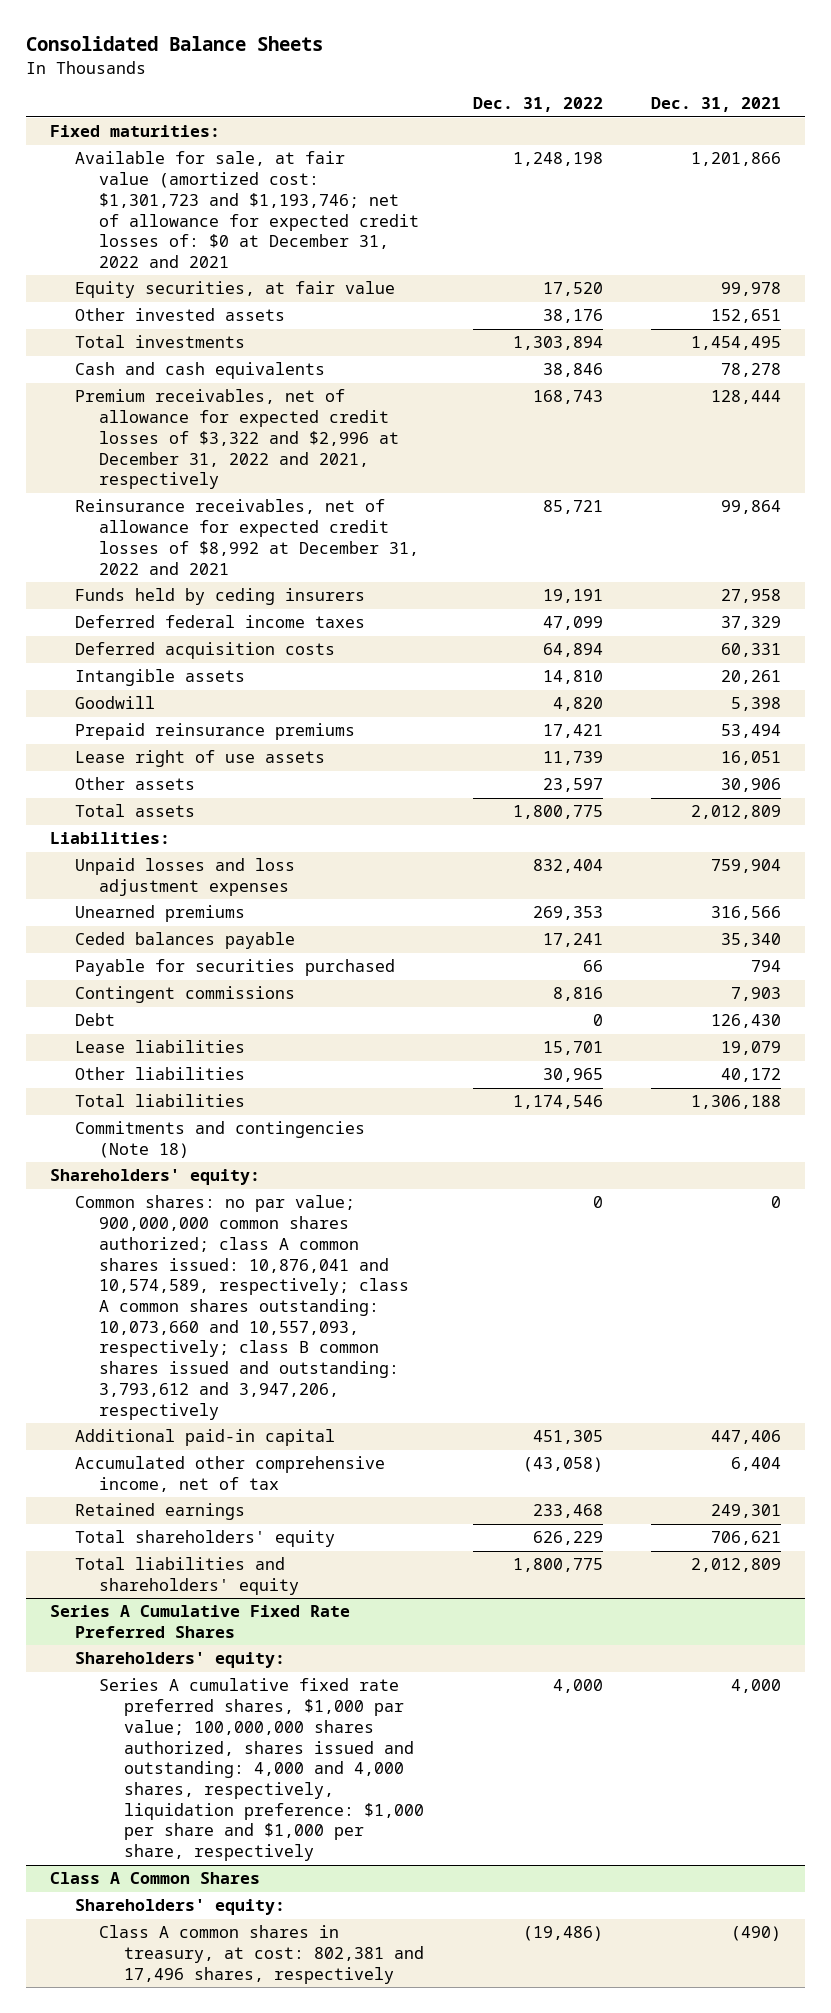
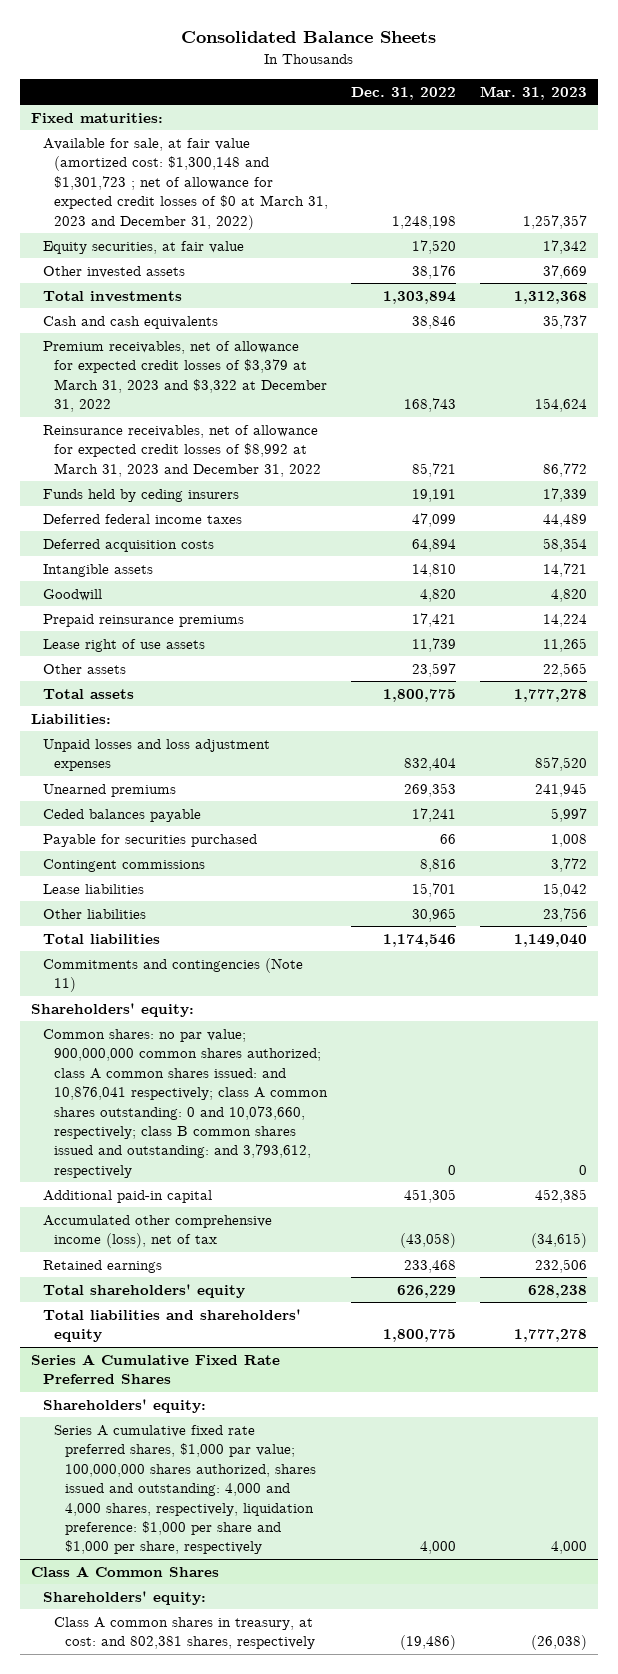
- | Dec. 31, 2022 | Dec. 31, 2021
+ | Dec. 31, 2022 | Mar. 31, 2023
- Available for sale, at fair value (amortized cost: $1,301,723 and $1,193,746; net of allowance for expected credit losses of: $0 at December 31, 2022 and 2021 | 1,248,198 | 1,201,866
+ Available for sale, at fair value (amortized cost: $1,300,148 and $1,301,723 ; net of allowance for expected credit losses of $0 at March 31, 2023 and December 31, 2022) | 1,248,198 | 1,257,357
- Premium receivables, net of allowance for expected credit losses of $3,322 and $2,996 at December 31, 2022 and 2021, respectively | 168,743 | 128,444
- Reinsurance receivables, net of allowance for expected credit losses of $8,992 at December 31, 2022 and 2021 | 85,721 | 99,864
+ Premium receivables, net of allowance for expected credit losses of $3,379 at March 31, 2023 and $3,322 at December 31, 2022 | 168,743 | 154,624
+ Reinsurance receivables, net of allowance for expected credit losses of $8,992 at March 31, 2023 and December 31, 2022 | 85,721 | 86,772
- Debt | 0 | 126,430
- Commitments and contingencies (Note 18)
+ Commitments and contingencies (Note 11)
- Common shares: no par value; 900,000,000 common shares authorized; class A common shares issued: 10,876,041 and 10,574,589, respectively; class A common shares outstanding: 10,073,660 and 10,557,093, respectively; class B common shares issued and outstanding: 3,793,612 and 3,947,206, respectively | 0 | 0
+ Common shares: no par value; 900,000,000 common shares authorized; class A common shares issued: and 10,876,041 respectively; class A common shares outstanding: 0 and 10,073,660, respectively; class B common shares issued and outstanding: and 3,793,612, respectively | 0 | 0
- Accumulated other comprehensive income, net of tax | (43,058) | 6,404
+ Accumulated other comprehensive income (loss), net of tax | (43,058) | (34,615)
@ Class A Common Shares
- Class A common shares in treasury, at cost: 802,381 and 17,496 shares, respectively | (19,486) | (490)
+ Class A common shares in treasury, at cost: and 802,381 shares, respectively | (19,486) | (26,038)

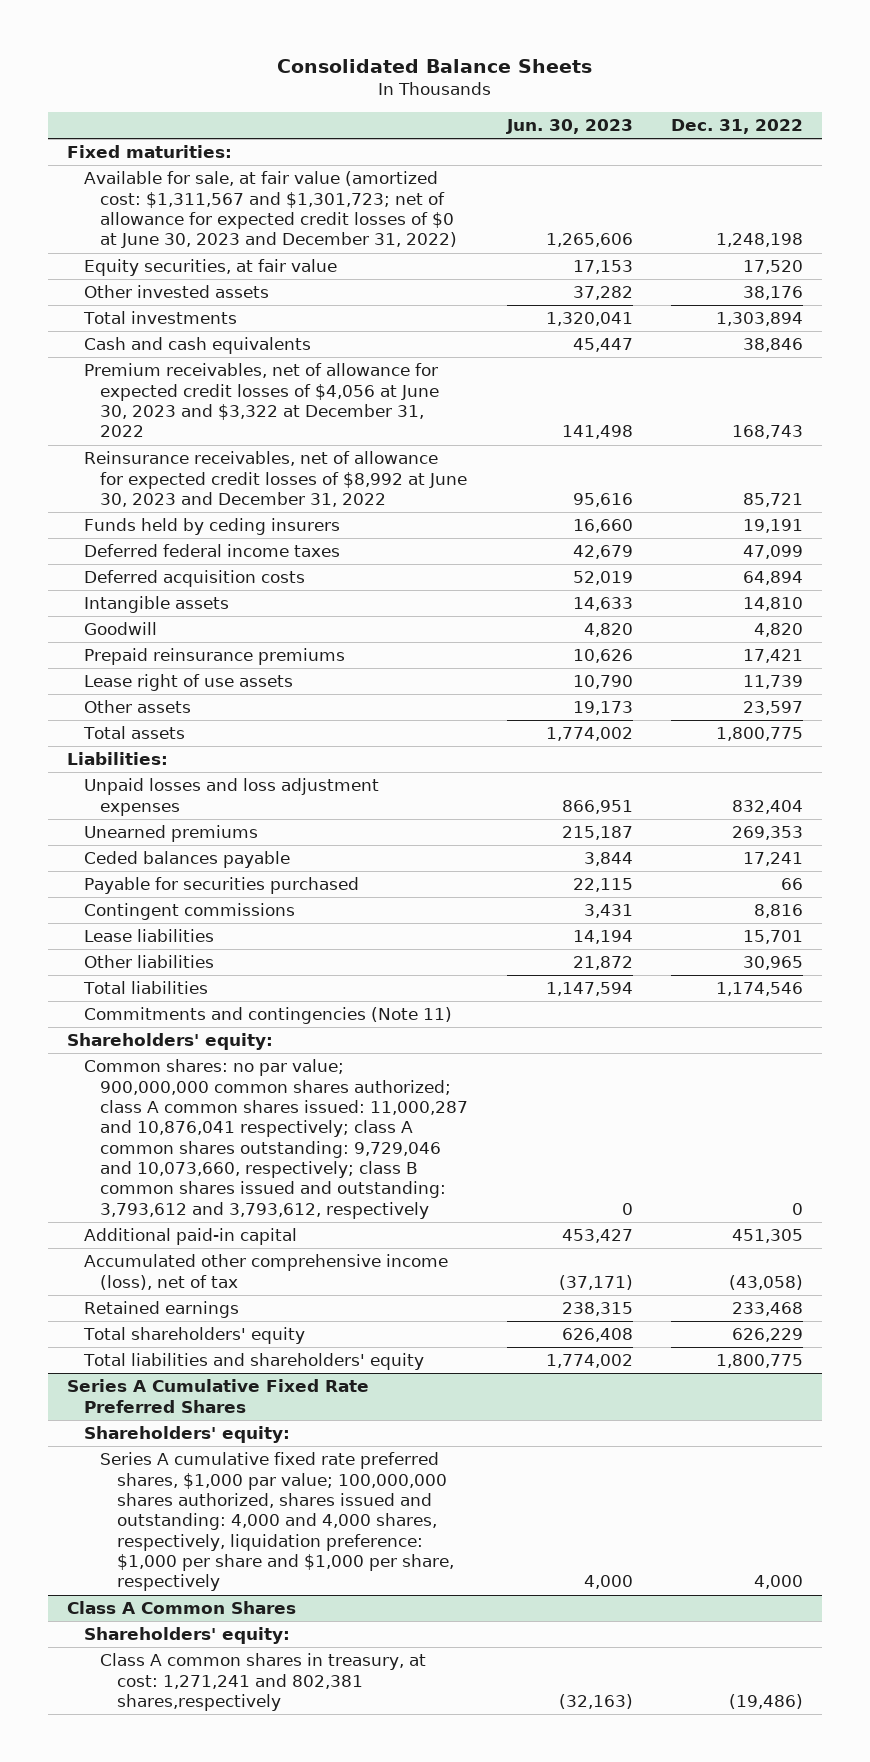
- | Dec. 31, 2022 | Mar. 31, 2023
+ | Jun. 30, 2023 | Dec. 31, 2022
- Available for sale, at fair value (amortized cost: $1,300,148 and $1,301,723 ; net of allowance for expected credit losses of $0 at March 31, 2023 and December 31, 2022) | 1,248,198 | 1,257,357
+ Available for sale, at fair value (amortized cost: $1,311,567 and $1,301,723; net of allowance for expected credit losses of $0 at June 30, 2023 and December 31, 2022) | 1,265,606 | 1,248,198
- Premium receivables, net of allowance for expected credit losses of $3,379 at March 31, 2023 and $3,322 at December 31, 2022 | 168,743 | 154,624
- Reinsurance receivables, net of allowance for expected credit losses of $8,992 at March 31, 2023 and December 31, 2022 | 85,721 | 86,772
+ Premium receivables, net of allowance for expected credit losses of $4,056 at June 30, 2023 and $3,322 at December 31, 2022 | 141,498 | 168,743
+ Reinsurance receivables, net of allowance for expected credit losses of $8,992 at June 30, 2023 and December 31, 2022 | 95,616 | 85,721
- Common shares: no par value; 900,000,000 common shares authorized; class A common shares issued: and 10,876,041 respectively; class A common shares outstanding: 0 and 10,073,660, respectively; class B common shares issued and outstanding: and 3,793,612, respectively | 0 | 0
+ Common shares: no par value; 900,000,000 common shares authorized; class A common shares issued: 11,000,287 and 10,876,041 respectively; class A common shares outstanding: 9,729,046 and 10,073,660, respectively; class B common shares issued and outstanding: 3,793,612 and 3,793,612, respectively | 0 | 0
@ Class A Common Shares
- Class A common shares in treasury, at cost: and 802,381 shares, respectively | (19,486) | (26,038)
+ Class A common shares in treasury, at cost: 1,271,241 and 802,381 shares,respectively | (32,163) | (19,486)

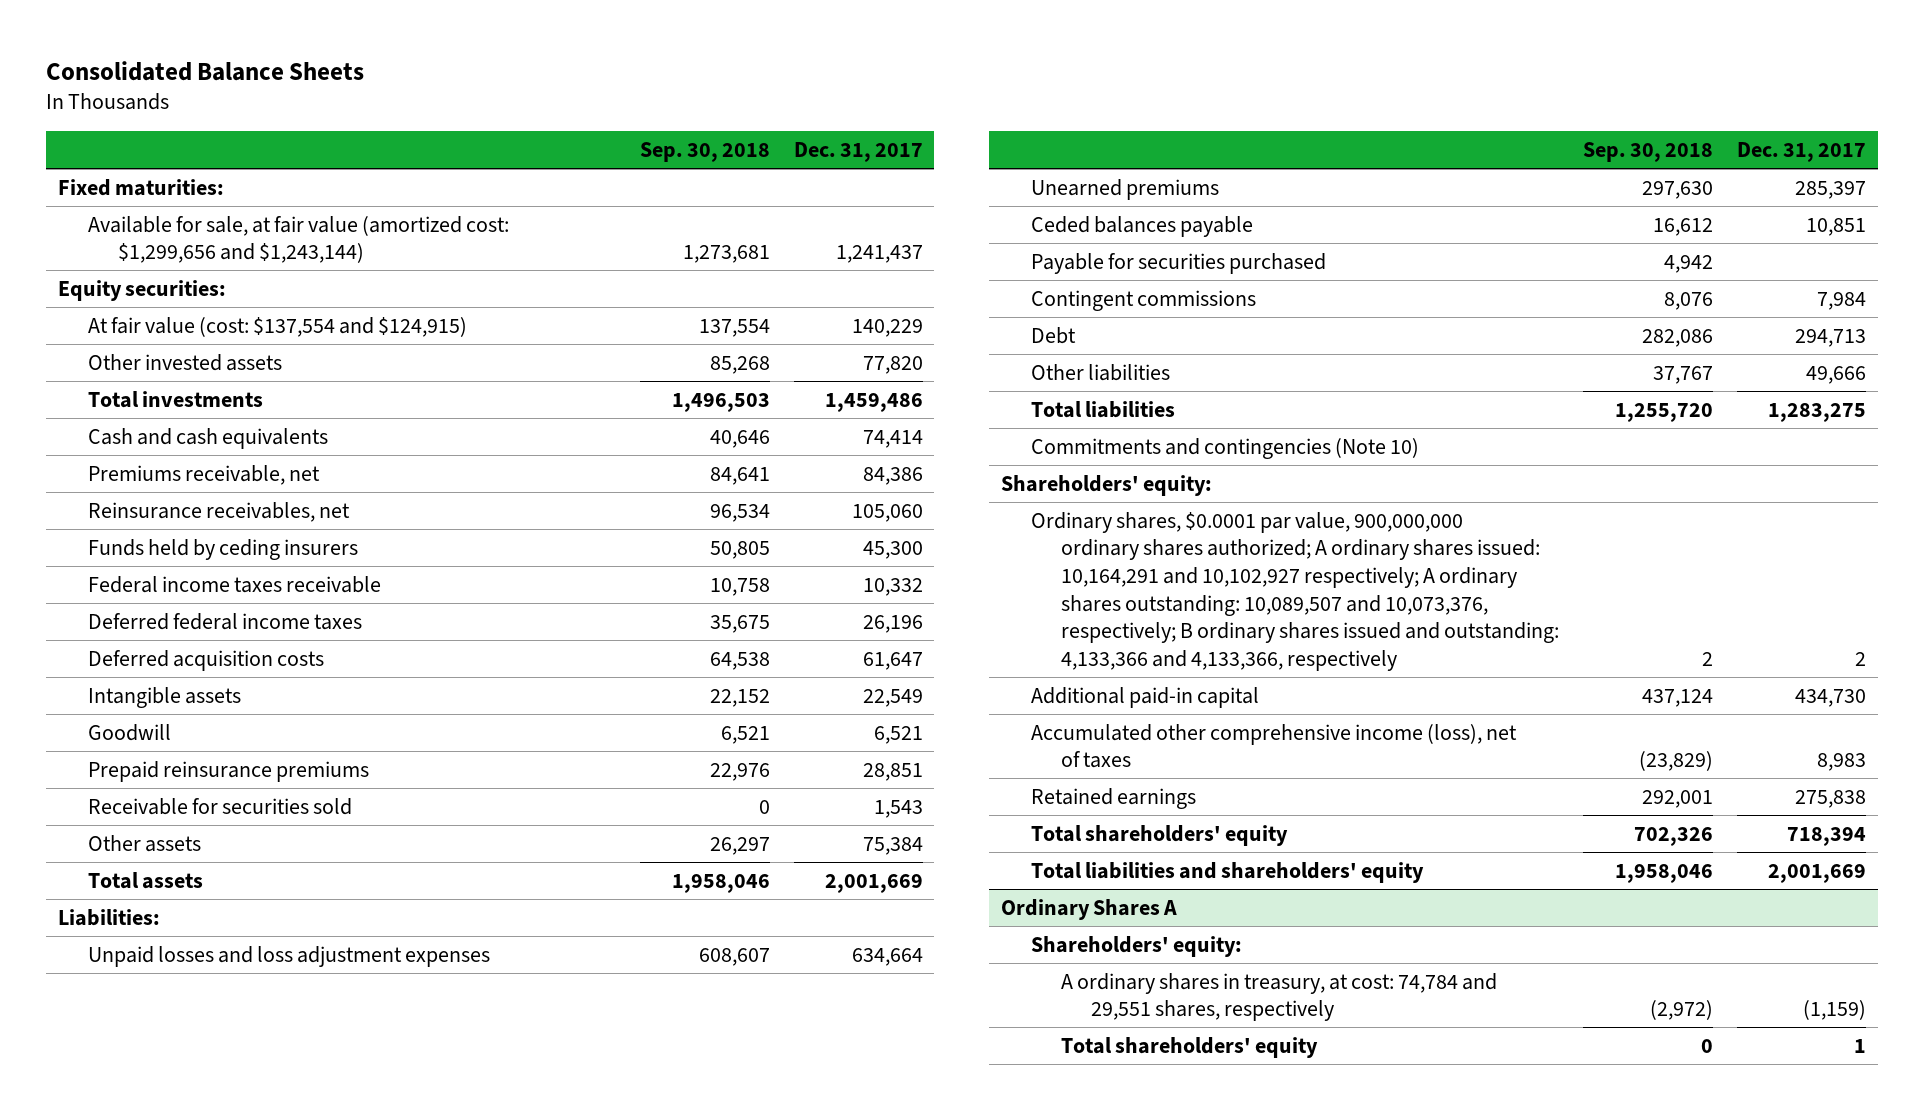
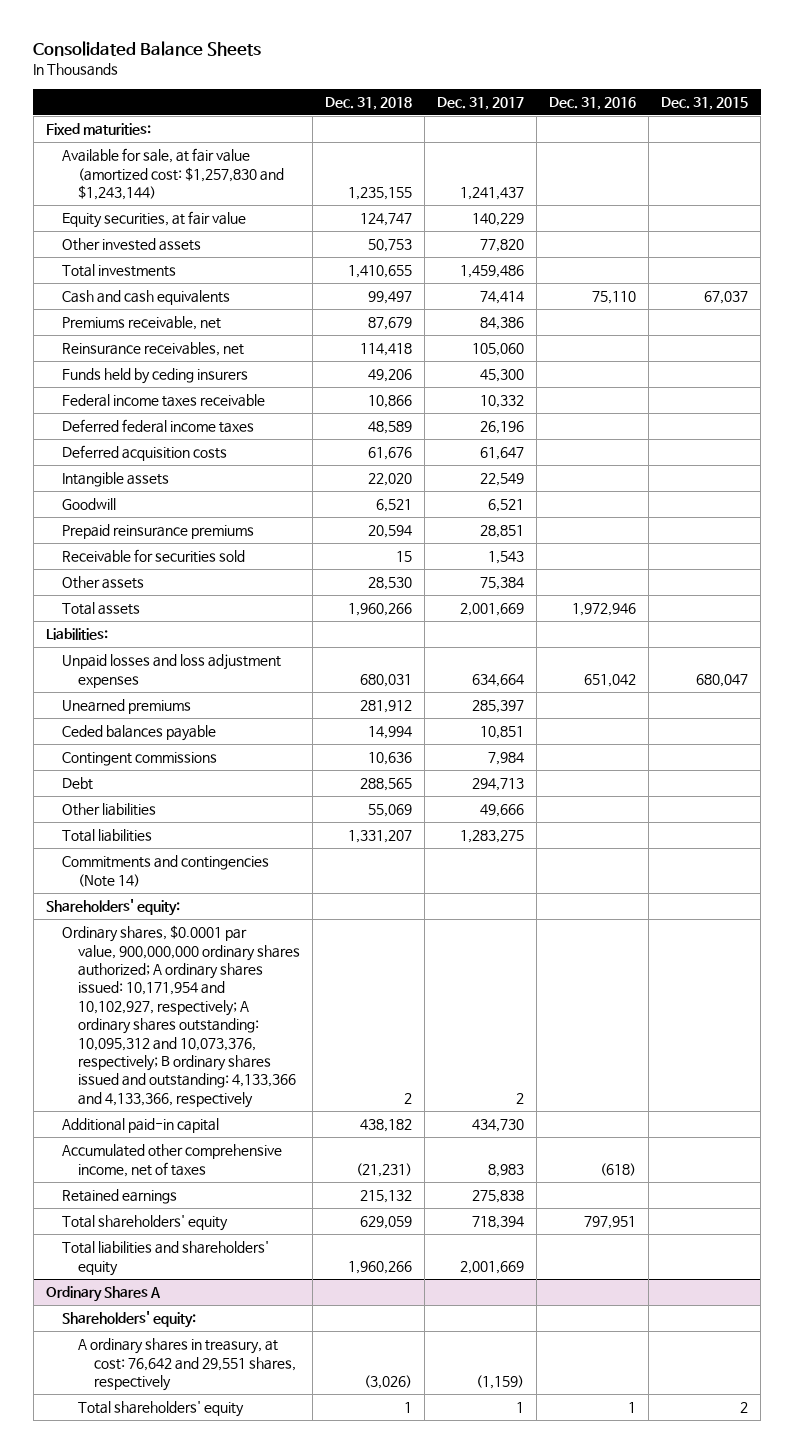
- | Sep. 30, 2018 | Dec. 31, 2017
+ | Dec. 31, 2018 | Dec. 31, 2017 | Dec. 31, 2016 | Dec. 31, 2015
- Available for sale, at fair value (amortized cost: $1,299,656 and $1,243,144) | 1,273,681 | 1,241,437
- Equity securities:
- At fair value (cost: $137,554 and $124,915) | 137,554 | 140,229
+ Available for sale, at fair value (amortized cost: $1,257,830 and $1,243,144) | 1,235,155 | 1,241,437 | |
+ Equity securities, at fair value | 124,747 | 140,229 | |
- Payable for securities purchased | 4,942 |
- Commitments and contingencies (Note 10)
+ Commitments and contingencies (Note 14)
- Ordinary shares, $0.0001 par value, 900,000,000 ordinary shares authorized; A ordinary shares issued: 10,164,291 and 10,102,927 respectively; A ordinary shares outstanding: 10,089,507 and 10,073,376, respectively; B ordinary shares issued and outstanding: 4,133,366 and 4,133,366, respectively | 2 | 2
+ Ordinary shares, $0.0001 par value, 900,000,000 ordinary shares authorized; A ordinary shares issued: 10,171,954 and 10,102,927, respectively; A ordinary shares outstanding: 10,095,312 and 10,073,376, respectively; B ordinary shares issued and outstanding: 4,133,366 and 4,133,366, respectively | 2 | 2 | |
- Accumulated other comprehensive income (loss), net of taxes | (23,829) | 8,983
+ Accumulated other comprehensive income, net of taxes | (21,231) | 8,983 | (618) |
@ Ordinary Shares A
- A ordinary shares in treasury, at cost: 74,784 and 29,551 shares, respectively | (2,972) | (1,159)
+ A ordinary shares in treasury, at cost: 76,642 and 29,551 shares, respectively | (3,026) | (1,159) | |

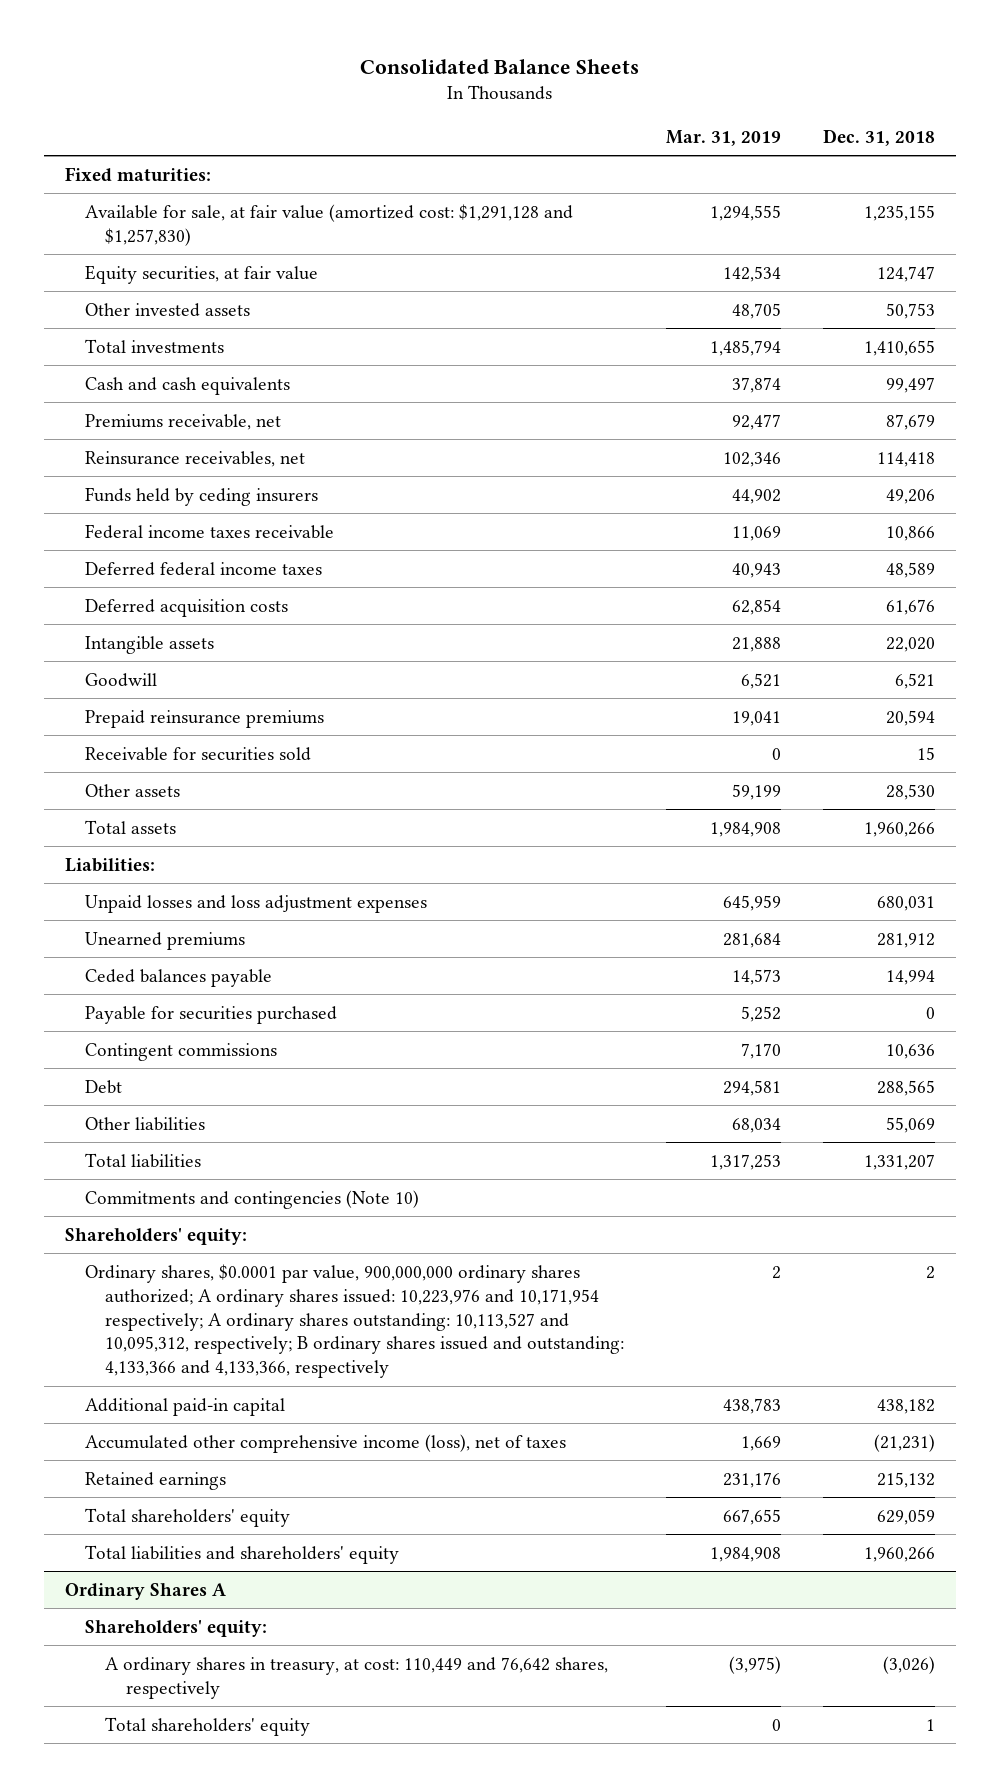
- | Dec. 31, 2018 | Dec. 31, 2017 | Dec. 31, 2016 | Dec. 31, 2015
+ | Mar. 31, 2019 | Dec. 31, 2018
- Available for sale, at fair value (amortized cost: $1,257,830 and $1,243,144) | 1,235,155 | 1,241,437 | |
+ Available for sale, at fair value (amortized cost: $1,291,128 and $1,257,830) | 1,294,555 | 1,235,155
+ Payable for securities purchased | 5,252 | 0
- Commitments and contingencies (Note 14)
+ Commitments and contingencies (Note 10)
- Ordinary shares, $0.0001 par value, 900,000,000 ordinary shares authorized; A ordinary shares issued: 10,171,954 and 10,102,927, respectively; A ordinary shares outstanding: 10,095,312 and 10,073,376, respectively; B ordinary shares issued and outstanding: 4,133,366 and 4,133,366, respectively | 2 | 2 | |
+ Ordinary shares, $0.0001 par value, 900,000,000 ordinary shares authorized; A ordinary shares issued: 10,223,976 and 10,171,954 respectively; A ordinary shares outstanding: 10,113,527 and 10,095,312, respectively; B ordinary shares issued and outstanding: 4,133,366 and 4,133,366, respectively | 2 | 2
- Accumulated other comprehensive income, net of taxes | (21,231) | 8,983 | (618) |
+ Accumulated other comprehensive income (loss), net of taxes | 1,669 | (21,231)
@ Ordinary Shares A
- A ordinary shares in treasury, at cost: 76,642 and 29,551 shares, respectively | (3,026) | (1,159) | |
+ A ordinary shares in treasury, at cost: 110,449 and 76,642 shares, respectively | (3,975) | (3,026)

